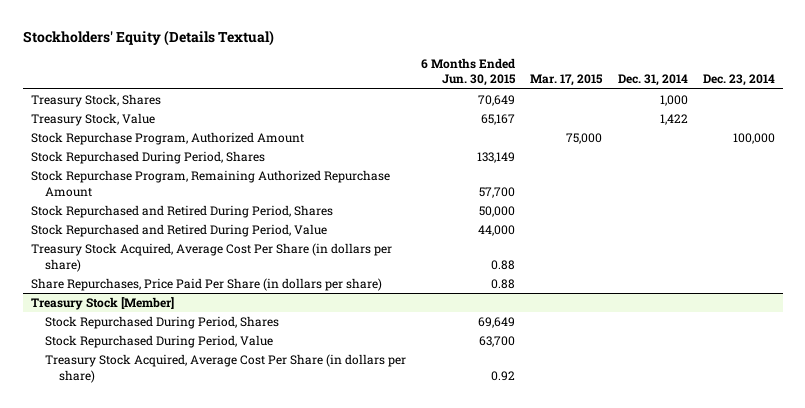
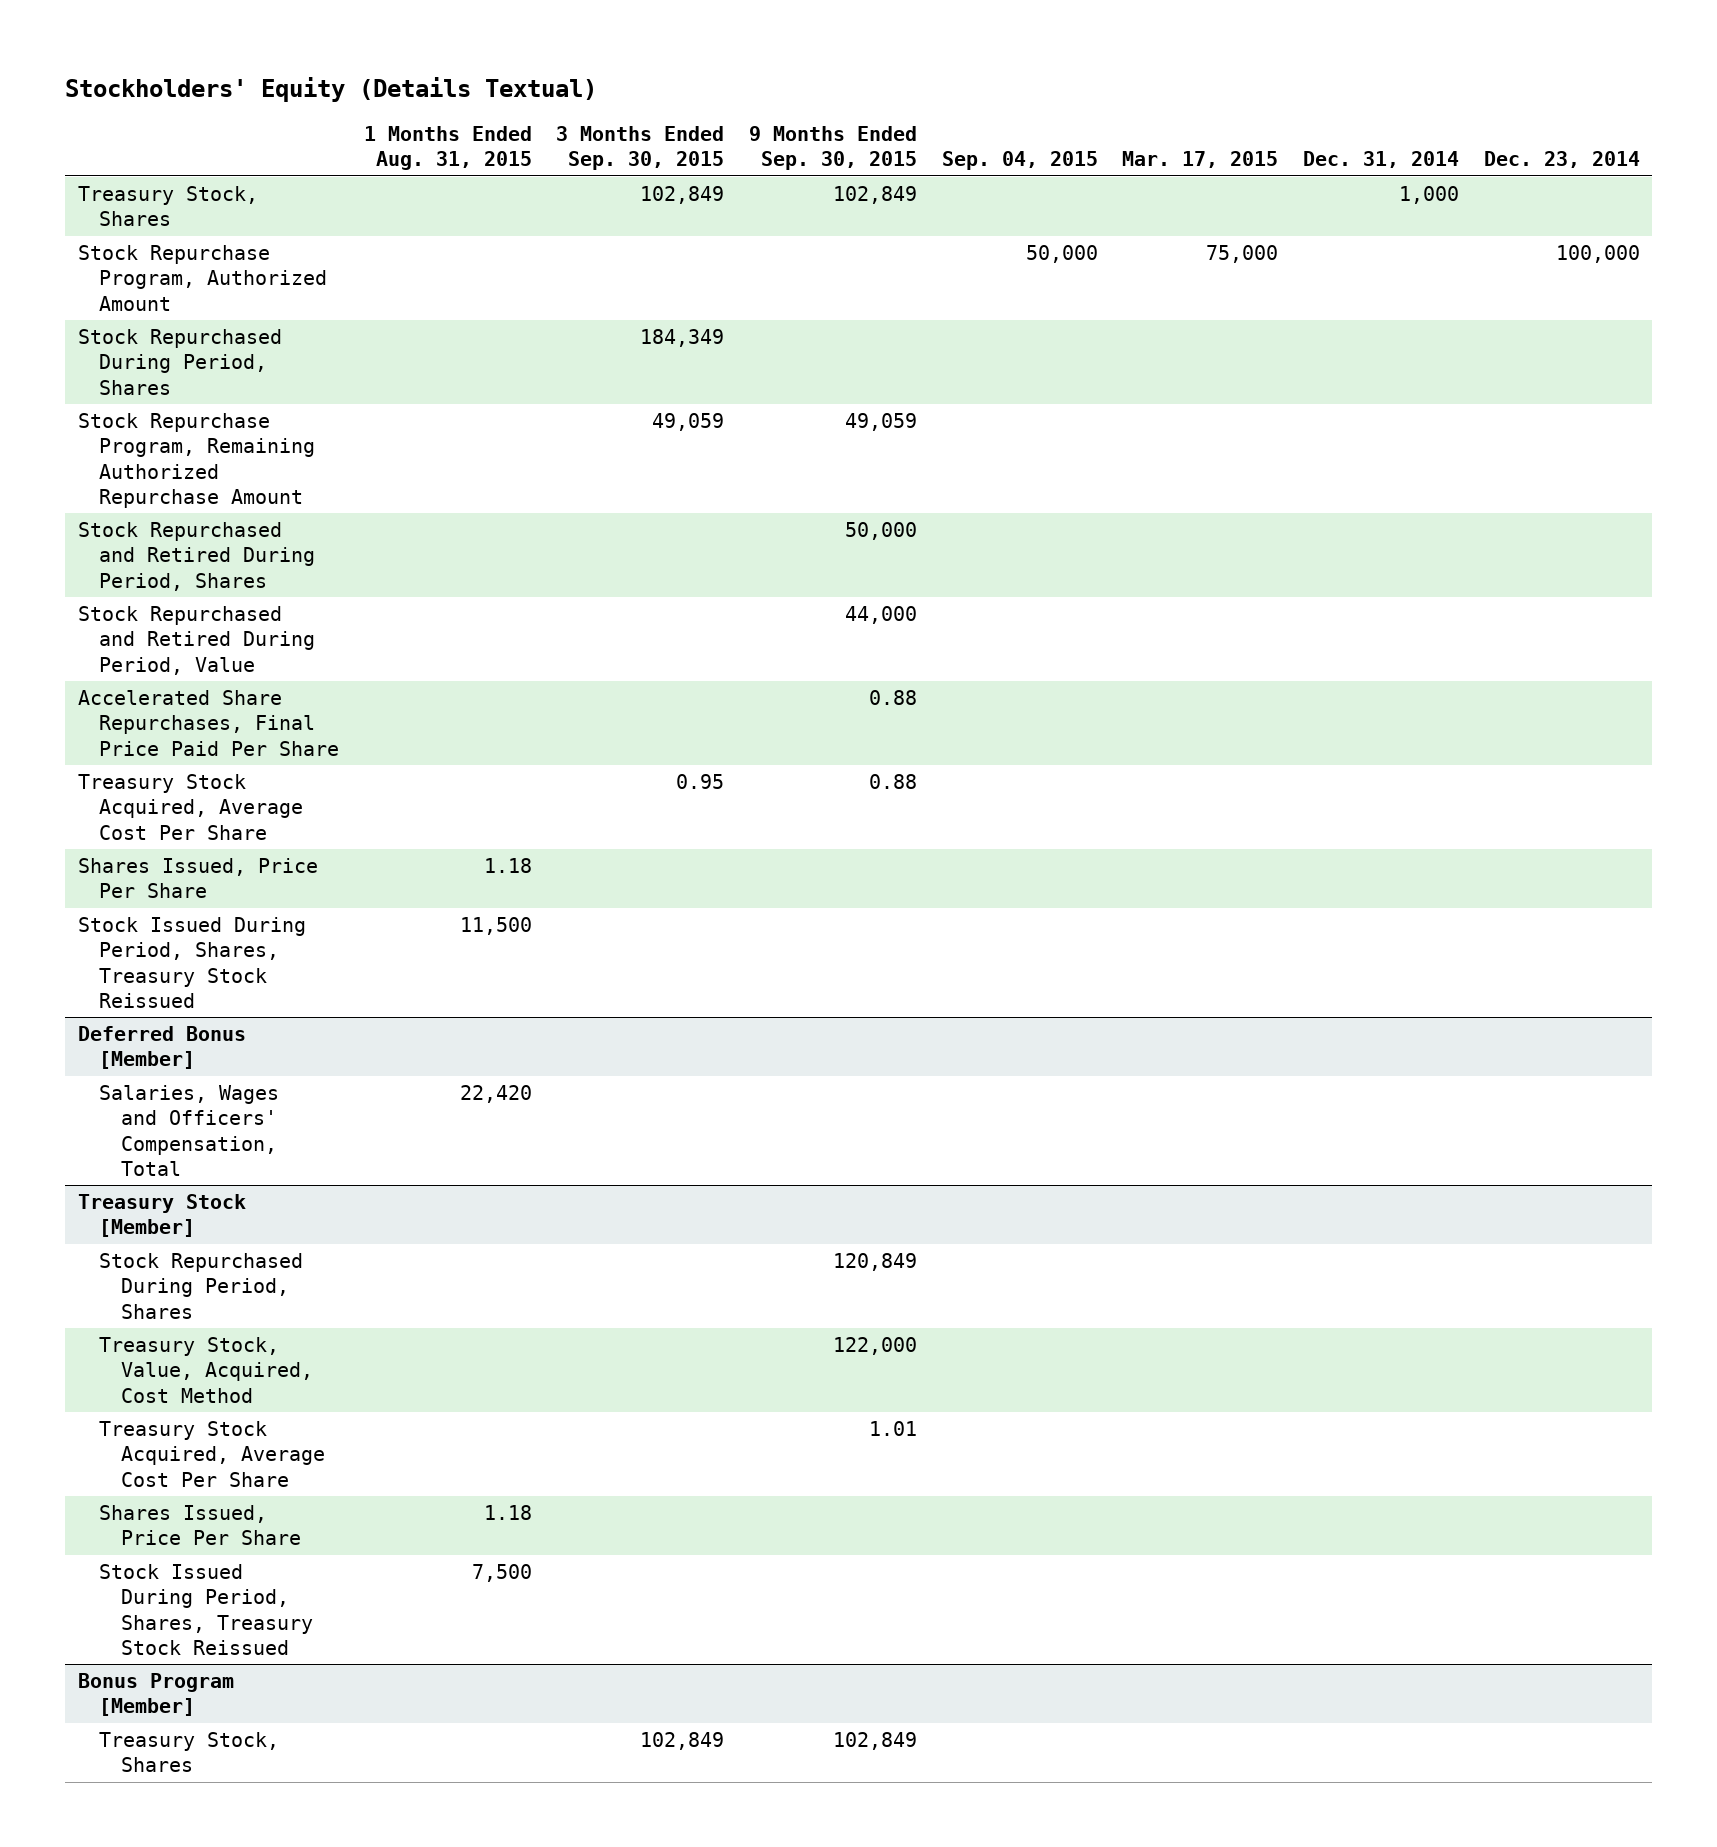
- | 6 Months Ended Jun. 30, 2015 | Mar. 17, 2015 | Dec. 31, 2014 | Dec. 23, 2014
+ | 1 Months Ended Aug. 31, 2015 | 3 Months Ended Sep. 30, 2015 | 9 Months Ended Sep. 30, 2015 | Sep. 04, 2015 | Mar. 17, 2015 | Dec. 31, 2014 | Dec. 23, 2014
- Treasury Stock, Value | 65,167 | | 1,422 |
- Treasury Stock Acquired, Average Cost Per Share (in dollars per share) | 0.88 | | |
- Share Repurchases, Price Paid Per Share (in dollars per share) | 0.88 | | |
+ Accelerated Share Repurchases, Final Price Paid Per Share | | | 0.88 | | | |
+ Treasury Stock Acquired, Average Cost Per Share | | 0.95 | 0.88 | | | |
+ Shares Issued, Price Per Share | 1.18 | | | | | |
+ Stock Issued During Period, Shares, Treasury Stock Reissued | 11,500 | | | | | |
+ Deferred Bonus [Member]
+ Salaries, Wages and Officers' Compensation, Total | 22,420 | | | | | |
@ Treasury Stock [Member]
- Stock Repurchased During Period, Value | 63,700 | | |
- Treasury Stock Acquired, Average Cost Per Share (in dollars per share) | 0.92 | | |
+ Treasury Stock, Value, Acquired, Cost Method | | | 122,000 | | | |
+ Treasury Stock Acquired, Average Cost Per Share | | | 1.01 | | | |
+ Shares Issued, Price Per Share | 1.18 | | | | | |
+ Stock Issued During Period, Shares, Treasury Stock Reissued | 7,500 | | | | | |
+ Bonus Program [Member]
+ Treasury Stock, Shares | | 102,849 | 102,849 | | | |

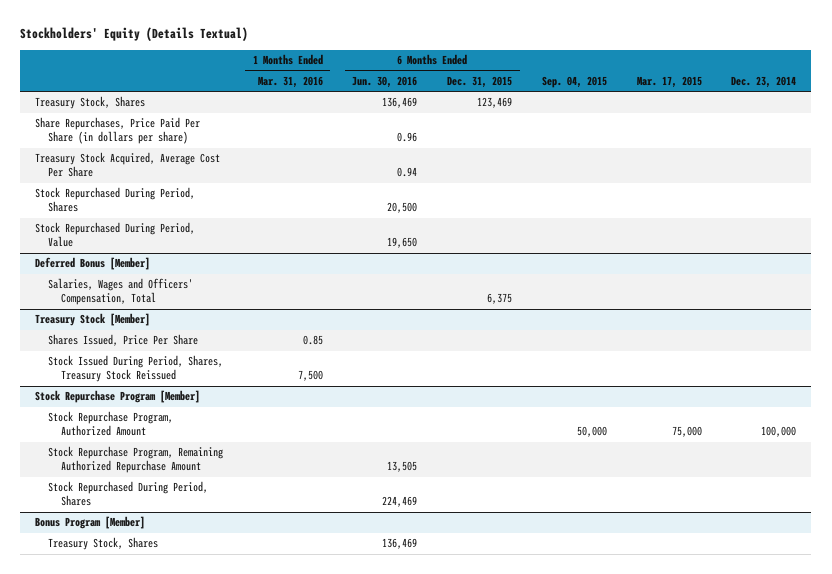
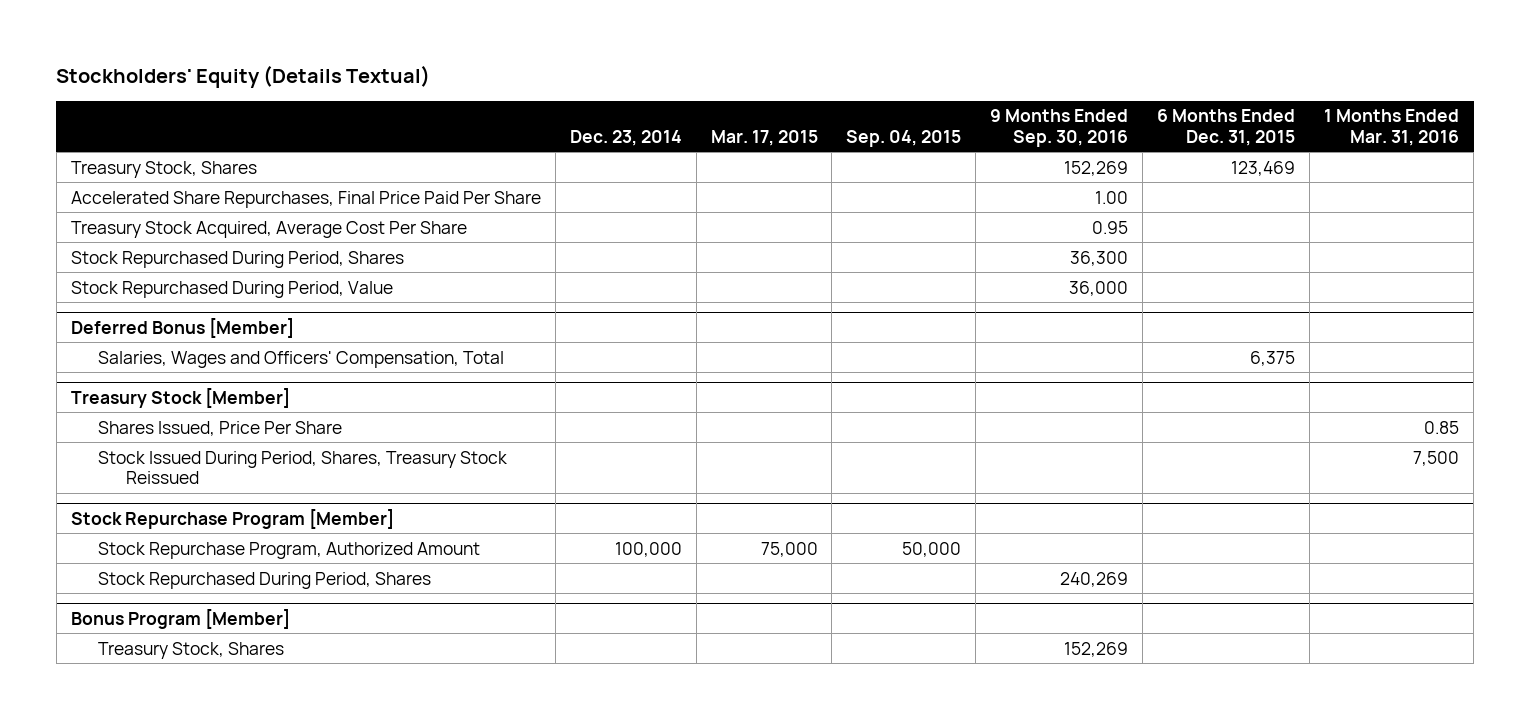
- | 1 Months Ended Mar. 31, 2016 | 6 Months Ended Jun. 30, 2016 | 6 Months Ended Dec. 31, 2015 | Sep. 04, 2015 | Mar. 17, 2015 | Dec. 23, 2014
+ | Dec. 23, 2014 | Mar. 17, 2015 | Sep. 04, 2015 | 9 Months Ended Sep. 30, 2016 | 6 Months Ended Dec. 31, 2015 | 1 Months Ended Mar. 31, 2016
- Share Repurchases, Price Paid Per Share (in dollars per share) | | 0.96 | | | |
+ Accelerated Share Repurchases, Final Price Paid Per Share | | | | 1.00 | |
@ Stock Repurchase Program [Member]
- Stock Repurchase Program, Remaining Authorized Repurchase Amount | | 13,505 | | | |

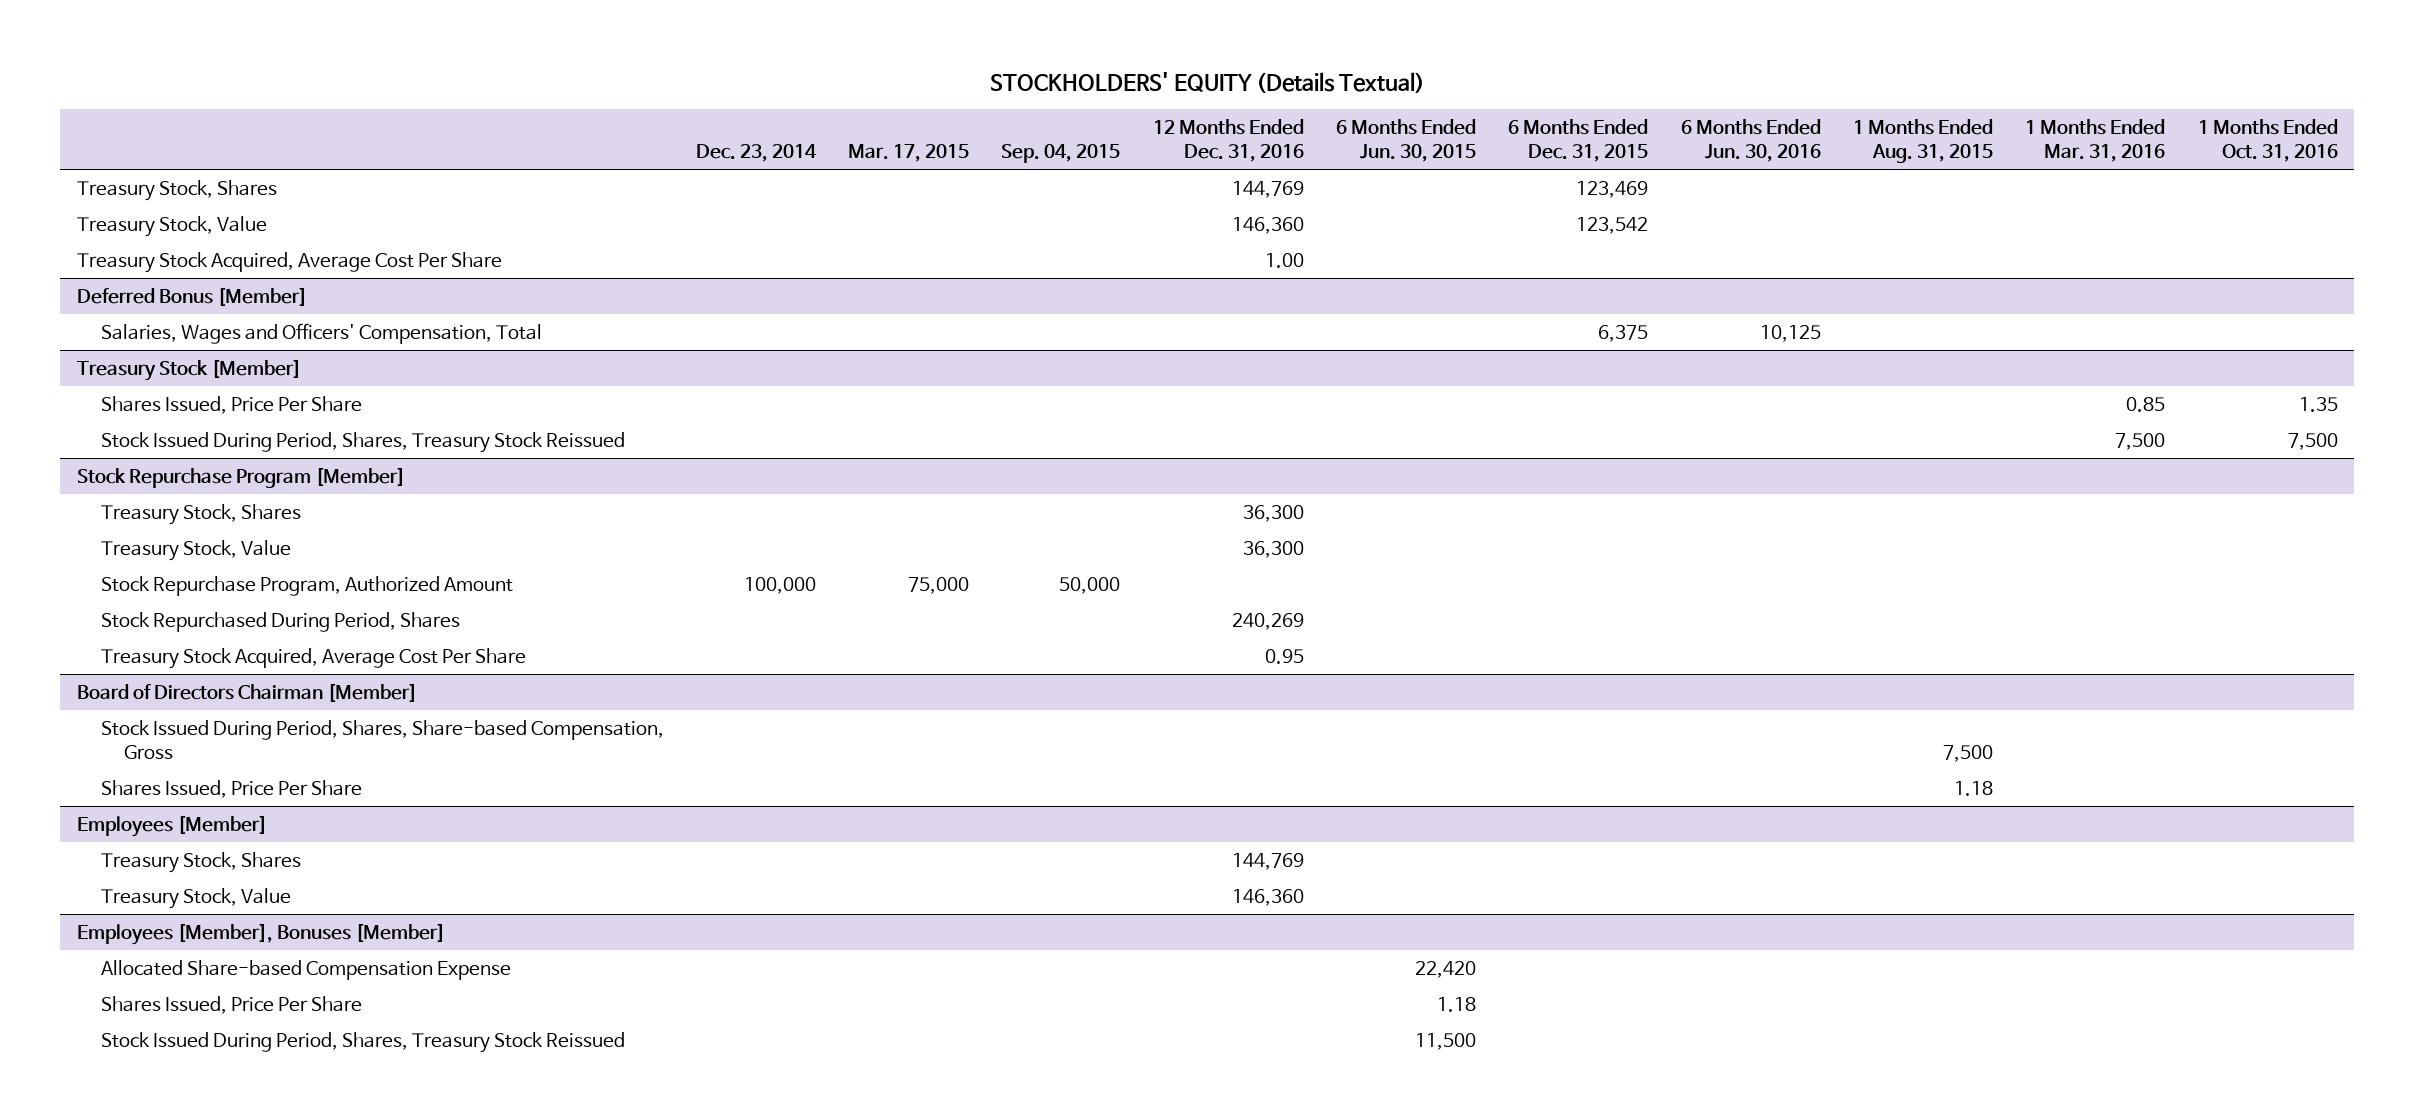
- Stockholders' Equity (Details Textual)
+ STOCKHOLDERS' EQUITY (Details Textual)
- | Dec. 23, 2014 | Mar. 17, 2015 | Sep. 04, 2015 | 9 Months Ended Sep. 30, 2016 | 6 Months Ended Dec. 31, 2015 | 1 Months Ended Mar. 31, 2016
+ | Dec. 23, 2014 | Mar. 17, 2015 | Sep. 04, 2015 | 12 Months Ended Dec. 31, 2016 | 6 Months Ended Jun. 30, 2015 | 6 Months Ended Dec. 31, 2015 | 6 Months Ended Jun. 30, 2016 | 1 Months Ended Aug. 31, 2015 | 1 Months Ended Mar. 31, 2016 | 1 Months Ended Oct. 31, 2016
- Accelerated Share Repurchases, Final Price Paid Per Share | | | | 1.00 | |
+ Treasury Stock, Value | | | | 146,360 | | 123,542 | | | |
- Stock Repurchased During Period, Shares | | | | 36,300 | |
- Stock Repurchased During Period, Value | | | | 36,000 | |
@ Stock Repurchase Program [Member]
+ Treasury Stock, Shares | | | | 36,300 | | | | | |
+ Treasury Stock, Value | | | | 36,300 | | | | | |
- Bonus Program [Member]
- Treasury Stock, Shares | | | | 152,269 | |
@ Stock Repurchase Program [Member]
+ Treasury Stock Acquired, Average Cost Per Share | | | | 0.95 | | | | | |
+ Board of Directors Chairman [Member]
+ Stock Issued During Period, Shares, Share-based Compensation, Gross | | | | | | | | 7,500 | |
+ Shares Issued, Price Per Share | | | | | | | | 1.18 | |
+ Employees [Member]
+ Treasury Stock, Shares | | | | 144,769 | | | | | |
+ Treasury Stock, Value | | | | 146,360 | | | | | |
+ Employees [Member], Bonuses [Member]
+ Allocated Share-based Compensation Expense | | | | | 22,420 | | | | |
+ Shares Issued, Price Per Share | | | | | 1.18 | | | | |
+ Stock Issued During Period, Shares, Treasury Stock Reissued | | | | | 11,500 | | | | |

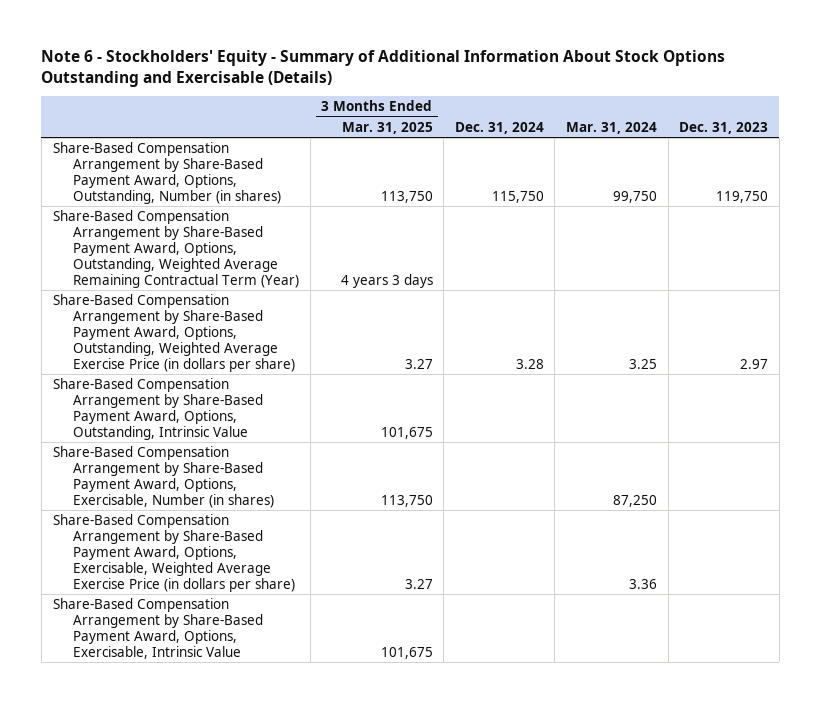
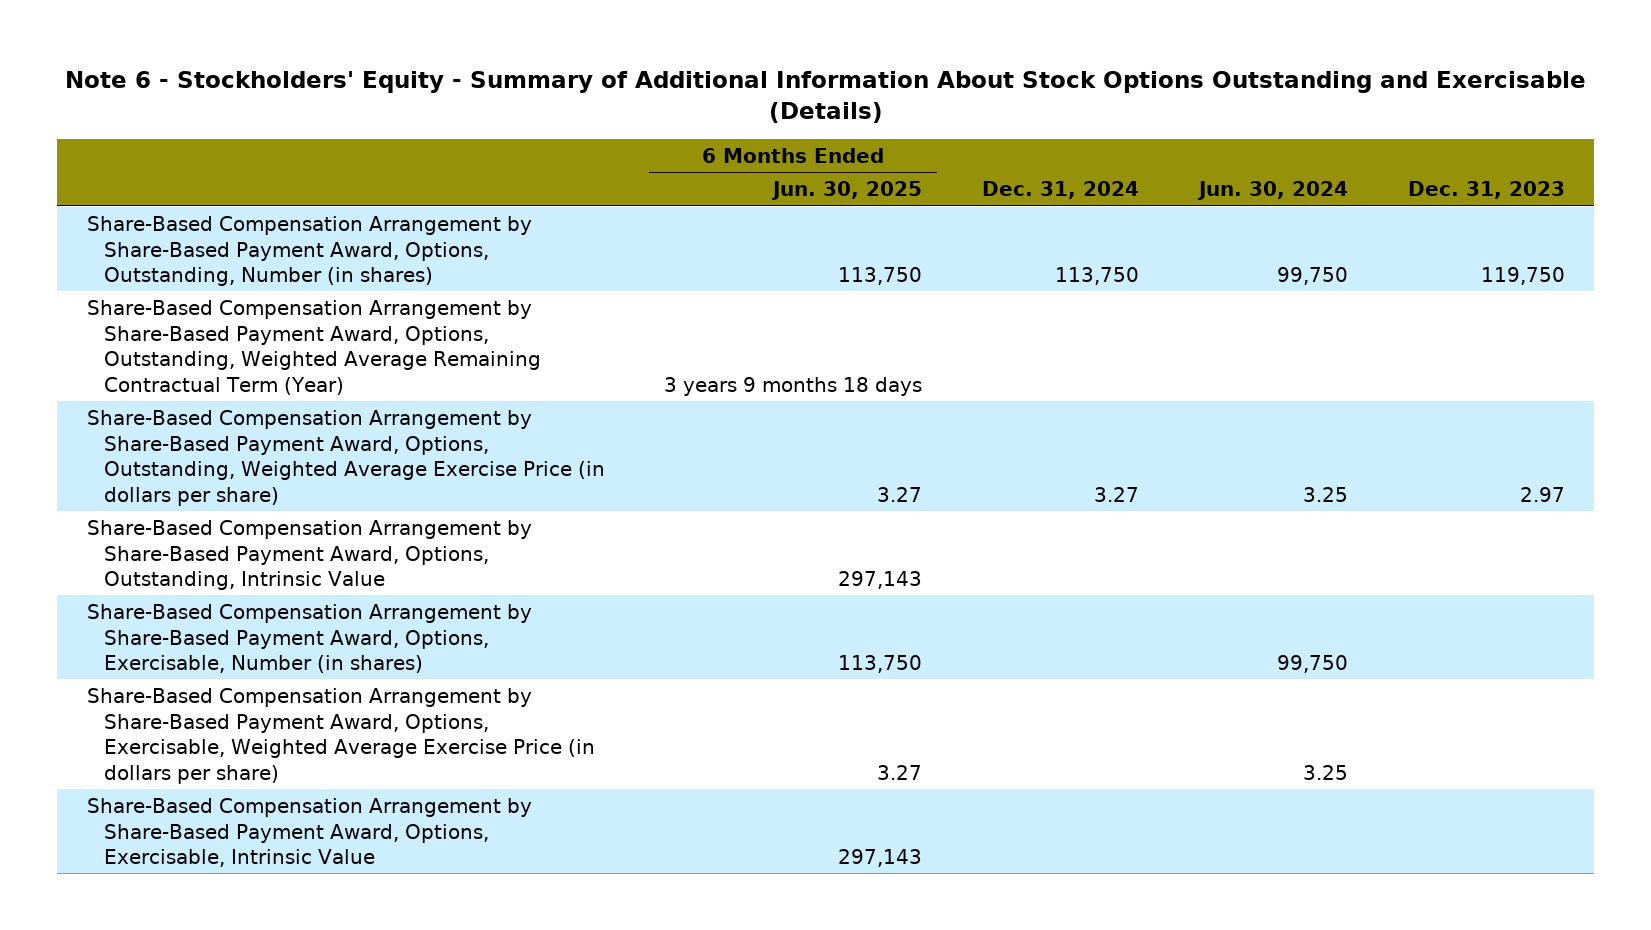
- | 3 Months Ended Mar. 31, 2025 | Dec. 31, 2024 | Mar. 31, 2024 | Dec. 31, 2023
+ | 6 Months Ended Jun. 30, 2025 | Dec. 31, 2024 | Jun. 30, 2024 | Dec. 31, 2023
- Share-Based Compensation Arrangement by Share-Based Payment Award, Options, Outstanding, Number (in shares) | 113,750 | 115,750 | 99,750 | 119,750
+ Share-Based Compensation Arrangement by Share-Based Payment Award, Options, Outstanding, Number (in shares) | 113,750 | 113,750 | 99,750 | 119,750
- Share-Based Compensation Arrangement by Share-Based Payment Award, Options, Outstanding, Weighted Average Exercise Price (in dollars per share) | 3.27 | 3.28 | 3.25 | 2.97
+ Share-Based Compensation Arrangement by Share-Based Payment Award, Options, Outstanding, Weighted Average Exercise Price (in dollars per share) | 3.27 | 3.27 | 3.25 | 2.97

